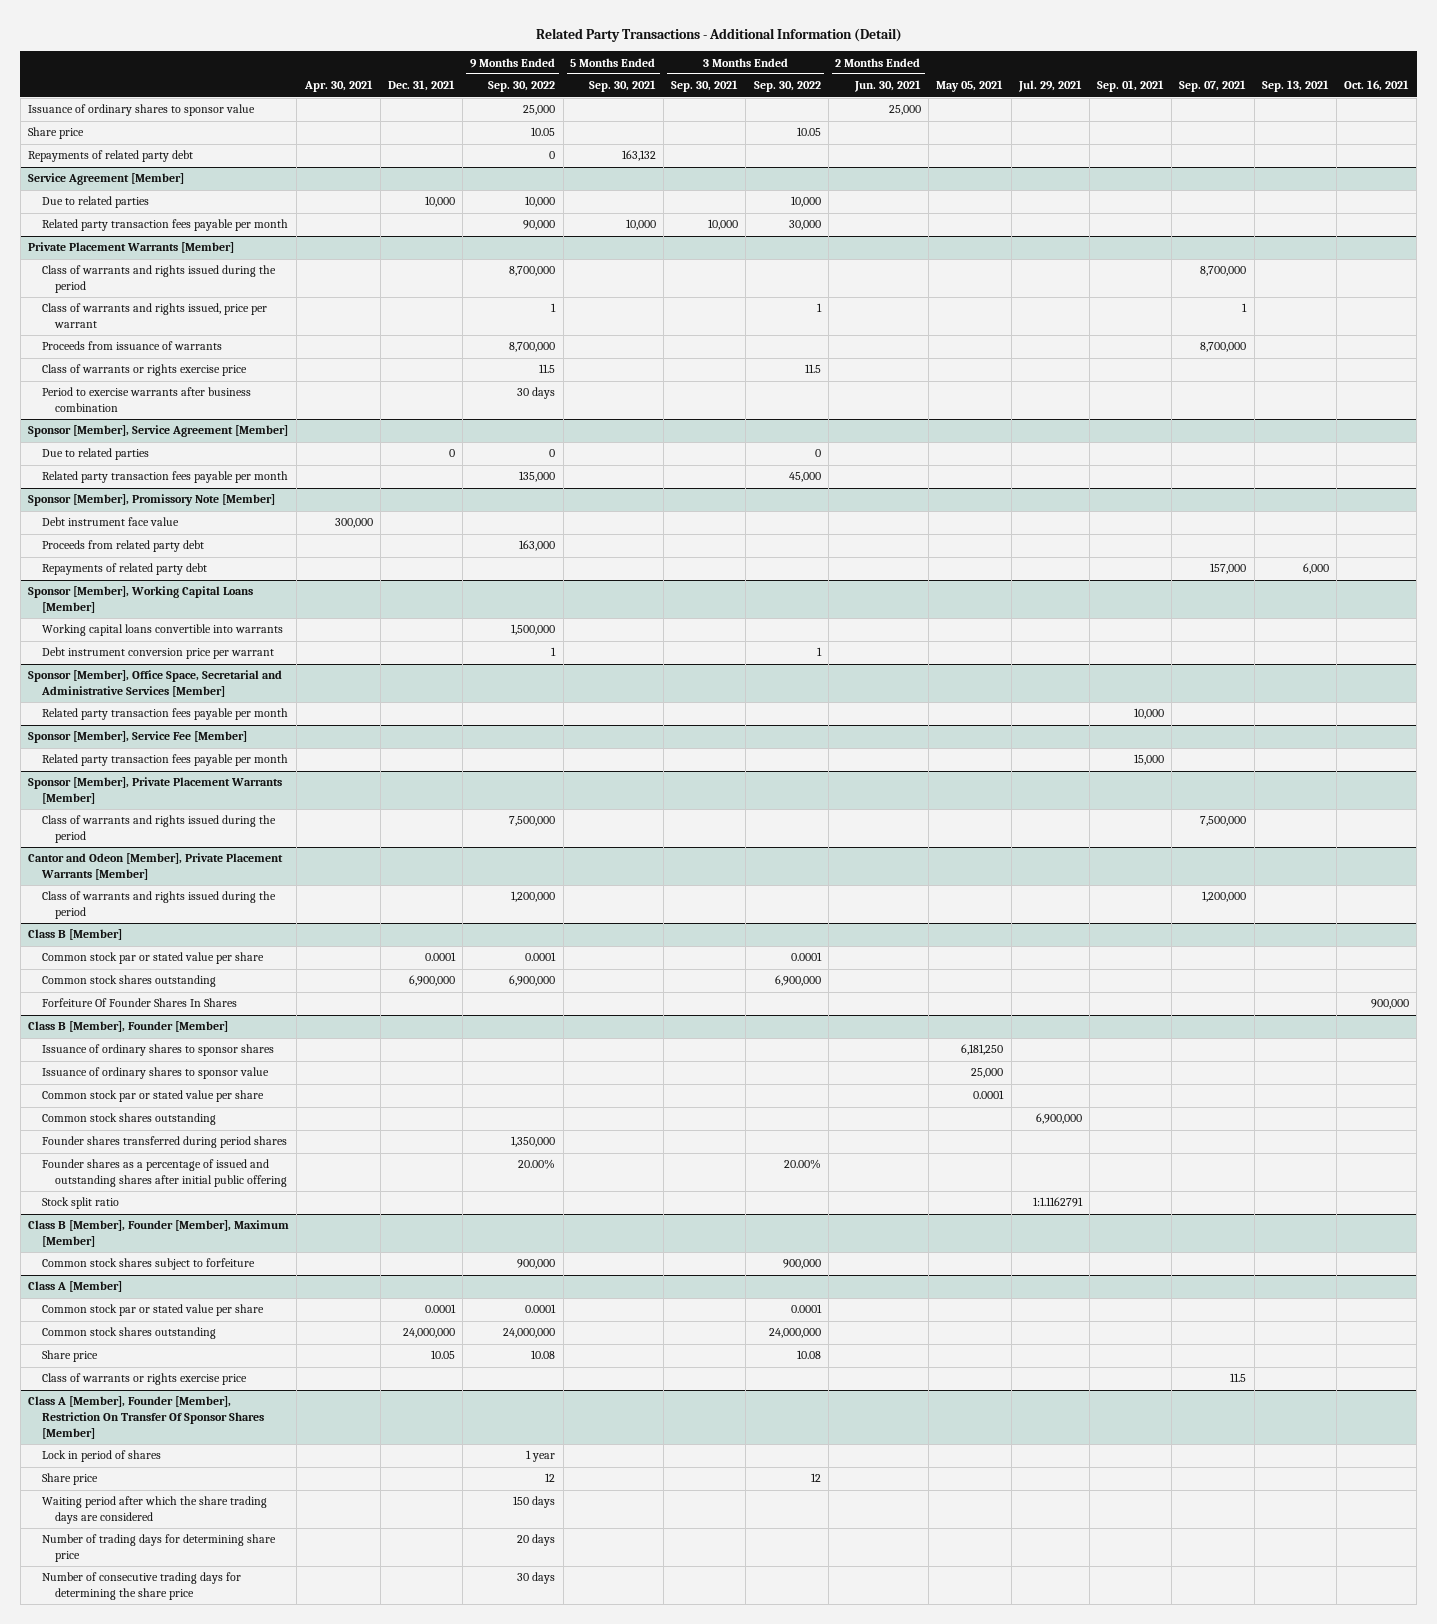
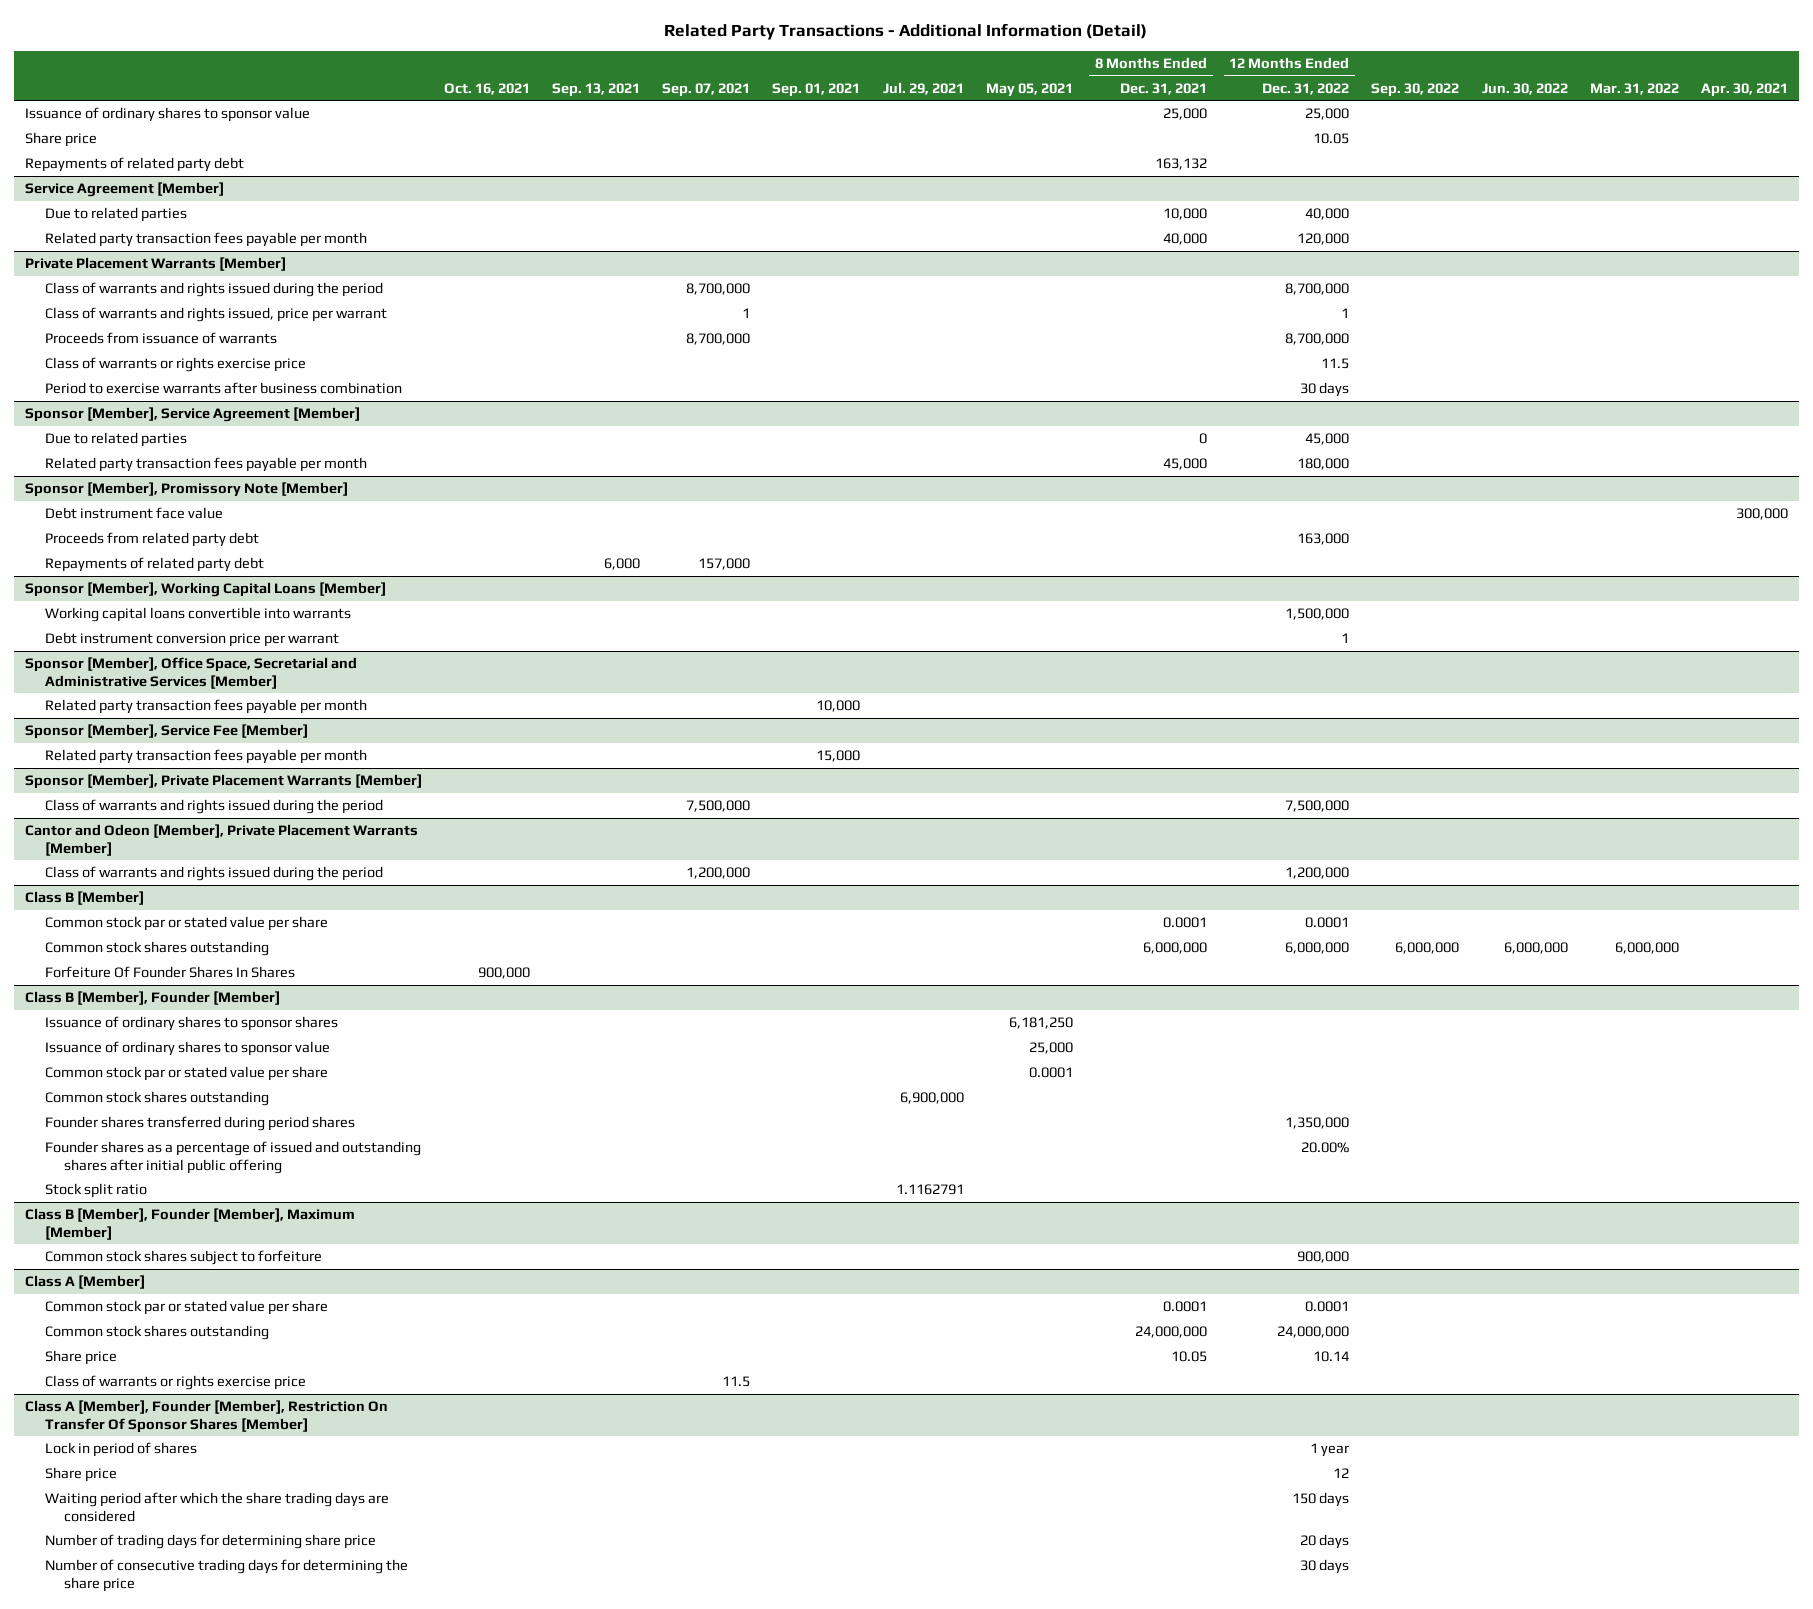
- | Apr. 30, 2021 | Dec. 31, 2021 | 9 Months Ended Sep. 30, 2022 | 5 Months Ended Sep. 30, 2021 | 3 Months Ended Sep. 30, 2021 | 3 Months Ended Sep. 30, 2022 | 2 Months Ended Jun. 30, 2021 | May 05, 2021 | Jul. 29, 2021 | Sep. 01, 2021 | Sep. 07, 2021 | Sep. 13, 2021 | Oct. 16, 2021
+ | Oct. 16, 2021 | Sep. 13, 2021 | Sep. 07, 2021 | Sep. 01, 2021 | Jul. 29, 2021 | May 05, 2021 | 8 Months Ended Dec. 31, 2021 | 12 Months Ended Dec. 31, 2022 | Sep. 30, 2022 | Jun. 30, 2022 | Mar. 31, 2022 | Apr. 30, 2021
@ Class B [Member], Founder [Member]
- Stock split ratio | | | | | | | | | 1:1.1162791 | | | |
+ Stock split ratio | | | | | 1.1162791 | | | | | | |

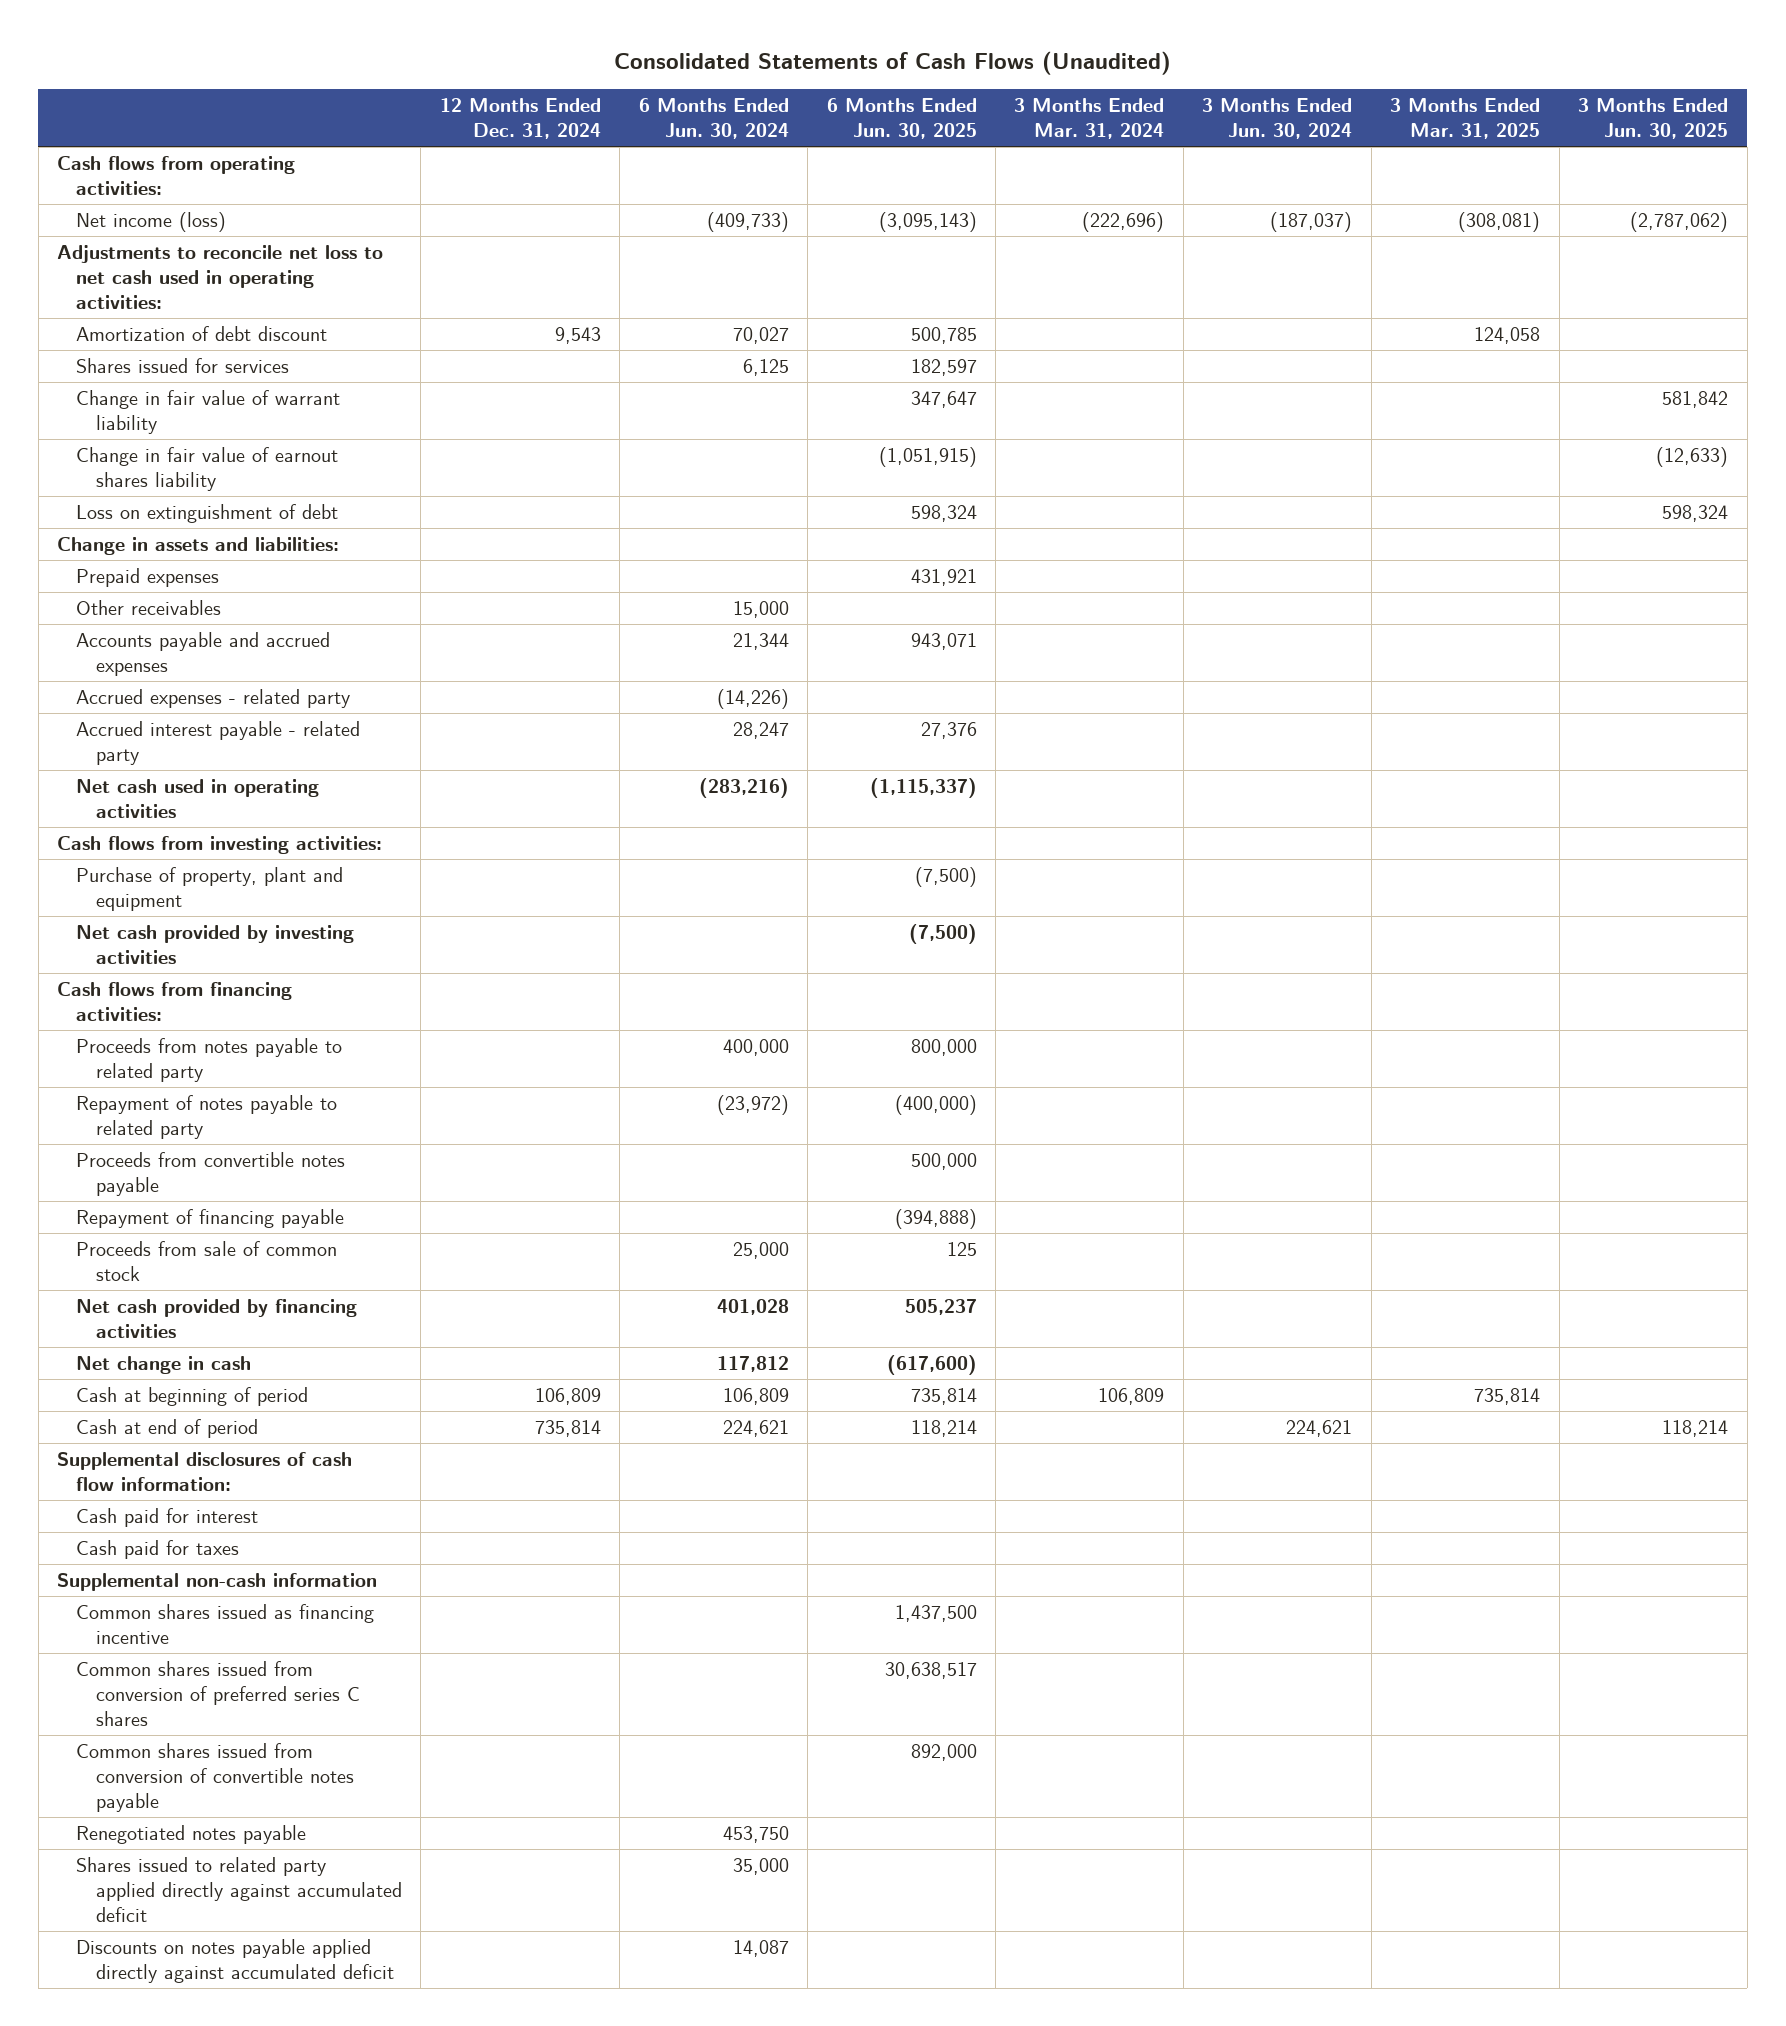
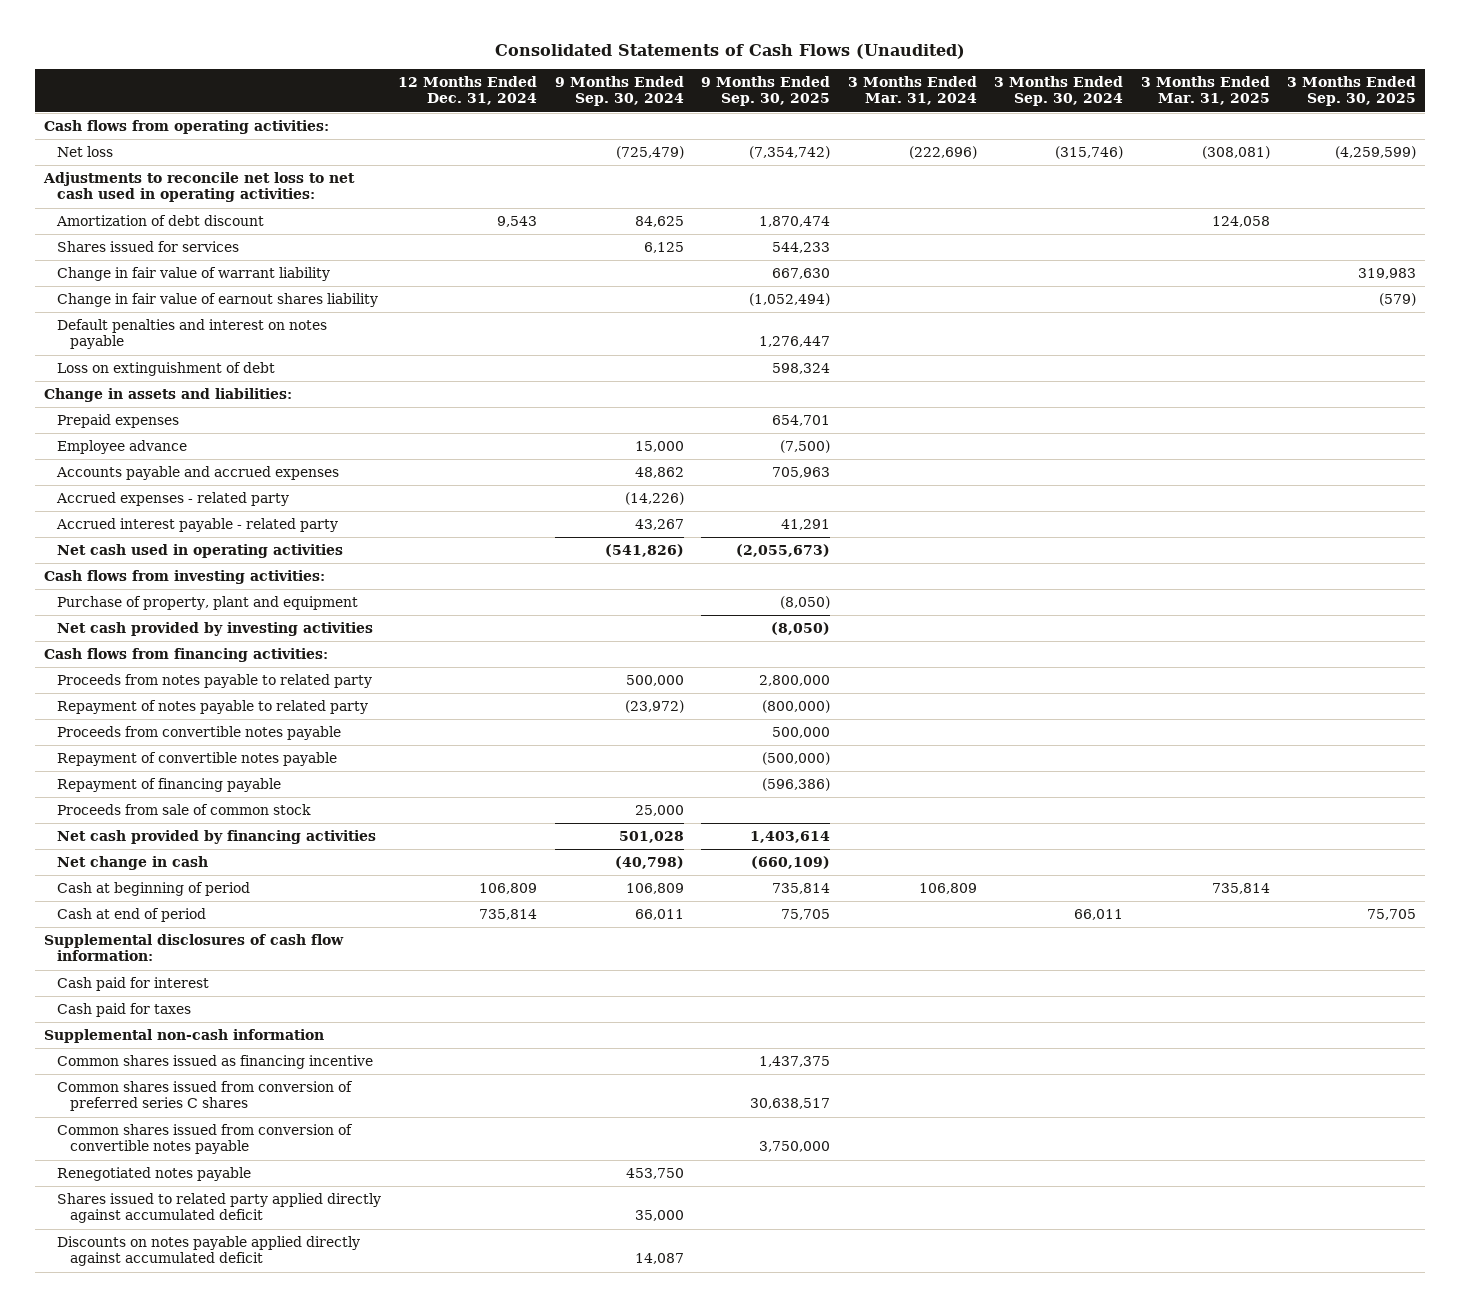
- | 12 Months Ended Dec. 31, 2024 | 6 Months Ended Jun. 30, 2024 | 6 Months Ended Jun. 30, 2025 | 3 Months Ended Mar. 31, 2024 | 3 Months Ended Jun. 30, 2024 | 3 Months Ended Mar. 31, 2025 | 3 Months Ended Jun. 30, 2025
+ | 12 Months Ended Dec. 31, 2024 | 9 Months Ended Sep. 30, 2024 | 9 Months Ended Sep. 30, 2025 | 3 Months Ended Mar. 31, 2024 | 3 Months Ended Sep. 30, 2024 | 3 Months Ended Mar. 31, 2025 | 3 Months Ended Sep. 30, 2025
- Net income (loss) | | (409,733) | (3,095,143) | (222,696) | (187,037) | (308,081) | (2,787,062)
+ Net loss | | (725,479) | (7,354,742) | (222,696) | (315,746) | (308,081) | (4,259,599)
+ Default penalties and interest on notes payable | | | 1,276,447 | | | |
- Other receivables | | 15,000 | | | | |
+ Employee advance | | 15,000 | (7,500) | | | |
+ Repayment of convertible notes payable | | | (500,000) | | | |

